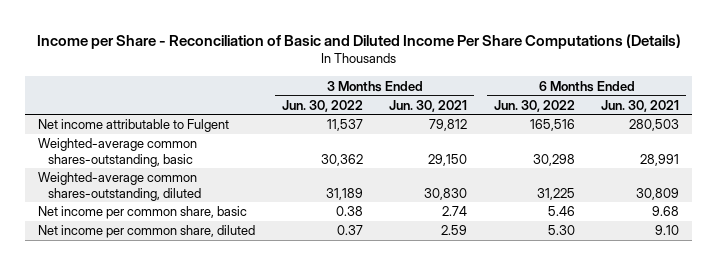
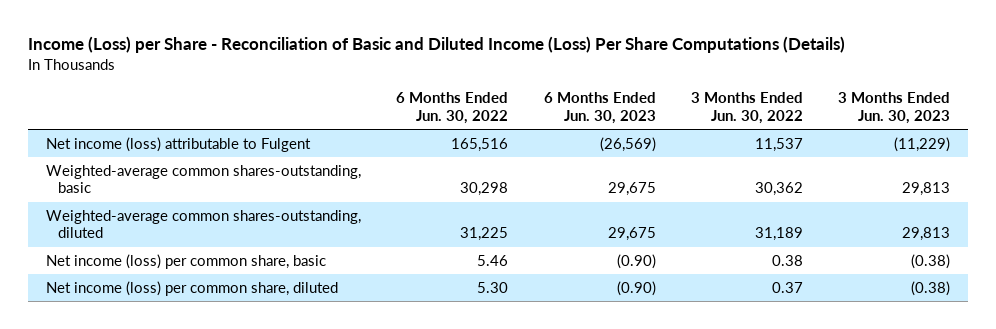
- Income per Share - Reconciliation of Basic and Diluted Income Per Share Computations (Details)
+ Income (Loss) per Share - Reconciliation of Basic and Diluted Income (Loss) Per Share Computations (Details)
- | 3 Months Ended Jun. 30, 2022 | 3 Months Ended Jun. 30, 2021 | 6 Months Ended Jun. 30, 2022 | 6 Months Ended Jun. 30, 2021
+ | 6 Months Ended Jun. 30, 2022 | 6 Months Ended Jun. 30, 2023 | 3 Months Ended Jun. 30, 2022 | 3 Months Ended Jun. 30, 2023
- Net income attributable to Fulgent | 11,537 | 79,812 | 165,516 | 280,503
+ Net income (loss) attributable to Fulgent | 165,516 | (26,569) | 11,537 | (11,229)
- Net income per common share, basic | 0.38 | 2.74 | 5.46 | 9.68
- Net income per common share, diluted | 0.37 | 2.59 | 5.30 | 9.10
+ Net income (loss) per common share, basic | 5.46 | (0.90) | 0.38 | (0.38)
+ Net income (loss) per common share, diluted | 5.30 | (0.90) | 0.37 | (0.38)

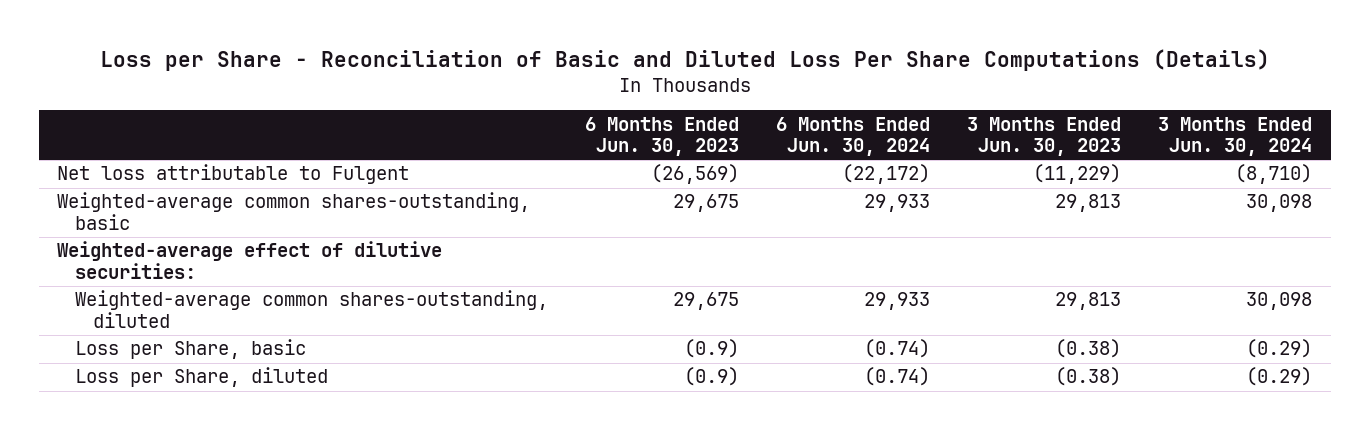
- Income (Loss) per Share - Reconciliation of Basic and Diluted Income (Loss) Per Share Computations (Details)
+ Loss per Share - Reconciliation of Basic and Diluted Loss Per Share Computations (Details)
- | 6 Months Ended Jun. 30, 2022 | 6 Months Ended Jun. 30, 2023 | 3 Months Ended Jun. 30, 2022 | 3 Months Ended Jun. 30, 2023
+ | 6 Months Ended Jun. 30, 2023 | 6 Months Ended Jun. 30, 2024 | 3 Months Ended Jun. 30, 2023 | 3 Months Ended Jun. 30, 2024
- Net income (loss) attributable to Fulgent | 165,516 | (26,569) | 11,537 | (11,229)
+ Net loss attributable to Fulgent | (26,569) | (22,172) | (11,229) | (8,710)
+ Weighted-average effect of dilutive securities:
- Net income (loss) per common share, basic | 5.46 | (0.90) | 0.38 | (0.38)
- Net income (loss) per common share, diluted | 5.30 | (0.90) | 0.37 | (0.38)
+ Loss per Share, basic | (0.9) | (0.74) | (0.38) | (0.29)
+ Loss per Share, diluted | (0.9) | (0.74) | (0.38) | (0.29)

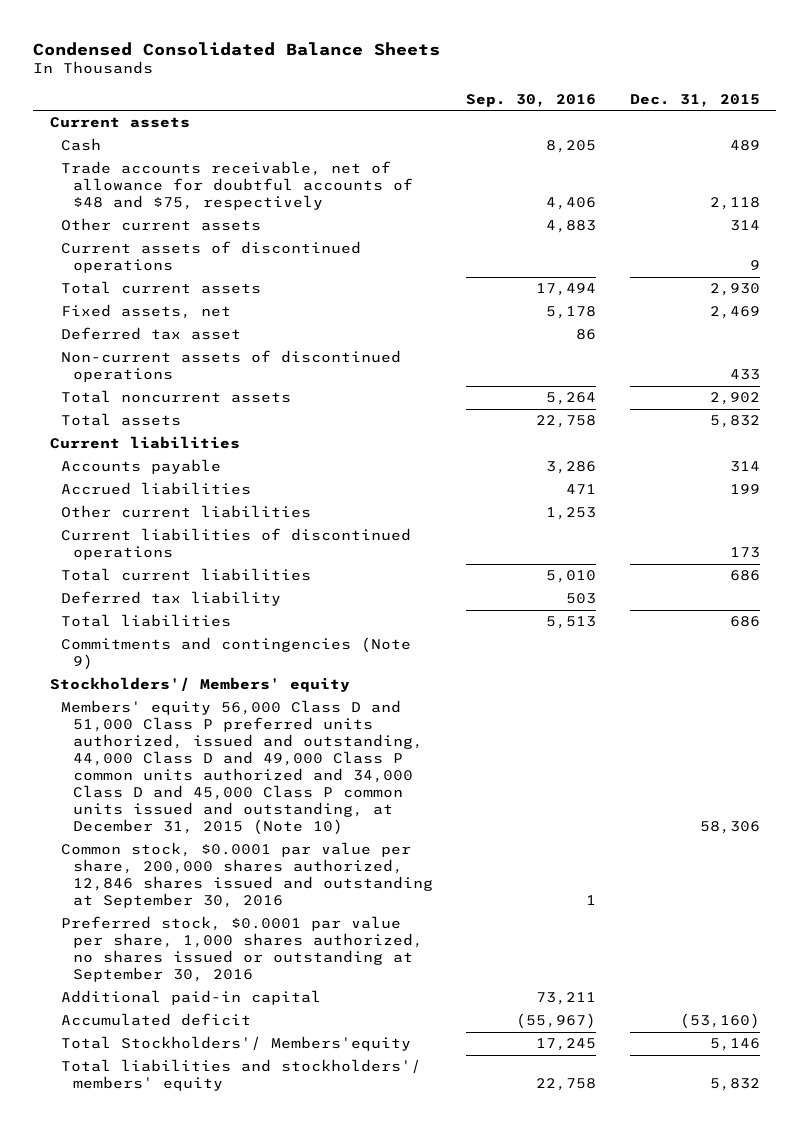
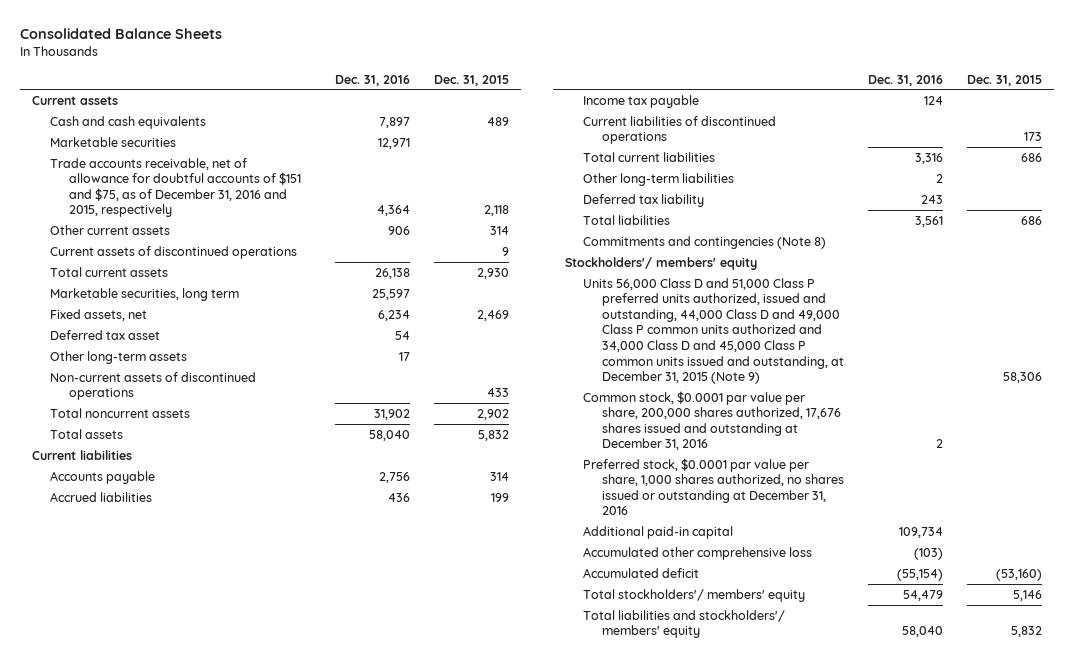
- Condensed Consolidated Balance Sheets
+ Consolidated Balance Sheets
- | Sep. 30, 2016 | Dec. 31, 2015
+ | Dec. 31, 2016 | Dec. 31, 2015
- Cash | 8,205 | 489
- Trade accounts receivable, net of allowance for doubtful accounts of $48 and $75, respectively | 4,406 | 2,118
+ Cash and cash equivalents | 7,897 | 489
+ Marketable securities | 12,971 |
+ Trade accounts receivable, net of allowance for doubtful accounts of $151 and $75, as of December 31, 2016 and 2015, respectively | 4,364 | 2,118
+ Marketable securities, long term | 25,597 |
+ Other long-term assets | 17 |
- Other current liabilities | 1,253 |
+ Income tax payable | 124 |
+ Other long-term liabilities | 2 |
- Commitments and contingencies (Note 9)
- Stockholders'/ Members' equity
- Members' equity 56,000 Class D and 51,000 Class P preferred units authorized, issued and outstanding, 44,000 Class D and 49,000 Class P common units authorized and 34,000 Class D and 45,000 Class P common units issued and outstanding, at December 31, 2015 (Note 10) | | 58,306
- Common stock, $0.0001 par value per share, 200,000 shares authorized, 12,846 shares issued and outstanding at September 30, 2016 | 1 |
- Preferred stock, $0.0001 par value per share, 1,000 shares authorized, no shares issued or outstanding at September 30, 2016
+ Commitments and contingencies (Note 8)
+ Stockholders'/ members' equity
+ Units 56,000 Class D and 51,000 Class P preferred units authorized, issued and outstanding, 44,000 Class D and 49,000 Class P common units authorized and 34,000 Class D and 45,000 Class P common units issued and outstanding, at December 31, 2015 (Note 9) | | 58,306
+ Common stock, $0.0001 par value per share, 200,000 shares authorized, 17,676 shares issued and outstanding at December 31, 2016 | 2 |
+ Preferred stock, $0.0001 par value per share, 1,000 shares authorized, no shares issued or outstanding at December 31, 2016
+ Accumulated other comprehensive loss | (103) |
- Total Stockholders'/ Members'equity | 17,245 | 5,146
+ Total stockholders'/ members' equity | 54,479 | 5,146

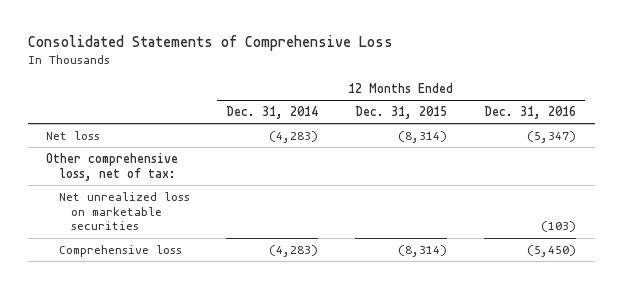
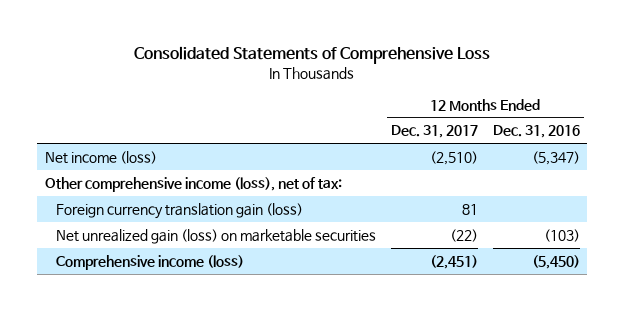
- | 12 Months Ended Dec. 31, 2014 | 12 Months Ended Dec. 31, 2015 | 12 Months Ended Dec. 31, 2016
+ | 12 Months Ended Dec. 31, 2017 | 12 Months Ended Dec. 31, 2016
- Net loss | (4,283) | (8,314) | (5,347)
- Other comprehensive loss, net of tax:
- Net unrealized loss on marketable securities | | | (103)
- Comprehensive loss | (4,283) | (8,314) | (5,450)
+ Net income (loss) | (2,510) | (5,347)
+ Other comprehensive income (loss), net of tax:
+ Foreign currency translation gain (loss) | 81 |
+ Net unrealized gain (loss) on marketable securities | (22) | (103)
+ Comprehensive income (loss) | (2,451) | (5,450)

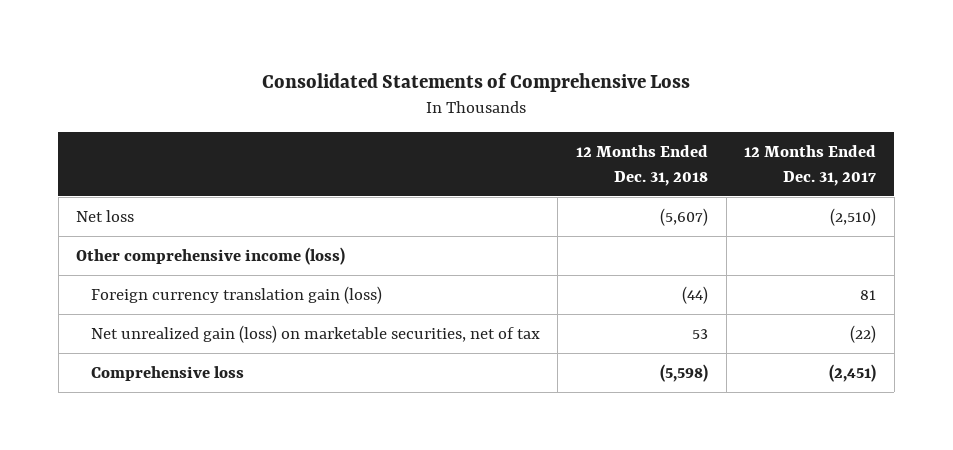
- | 12 Months Ended Dec. 31, 2017 | 12 Months Ended Dec. 31, 2016
+ | 12 Months Ended Dec. 31, 2018 | 12 Months Ended Dec. 31, 2017
- Net income (loss) | (2,510) | (5,347)
- Other comprehensive income (loss), net of tax:
+ Net loss | (5,607) | (2,510)
+ Other comprehensive income (loss)
- Net unrealized gain (loss) on marketable securities | (22) | (103)
- Comprehensive income (loss) | (2,451) | (5,450)
+ Net unrealized gain (loss) on marketable securities, net of tax | 53 | (22)
+ Comprehensive loss | (5,598) | (2,451)

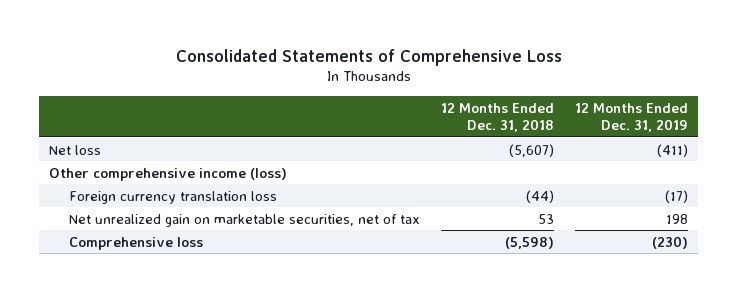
- | 12 Months Ended Dec. 31, 2018 | 12 Months Ended Dec. 31, 2017
+ | 12 Months Ended Dec. 31, 2018 | 12 Months Ended Dec. 31, 2019
- Foreign currency translation gain (loss) | (44) | 81
- Net unrealized gain (loss) on marketable securities, net of tax | 53 | (22)
+ Foreign currency translation loss | (44) | (17)
+ Net unrealized gain on marketable securities, net of tax | 53 | 198

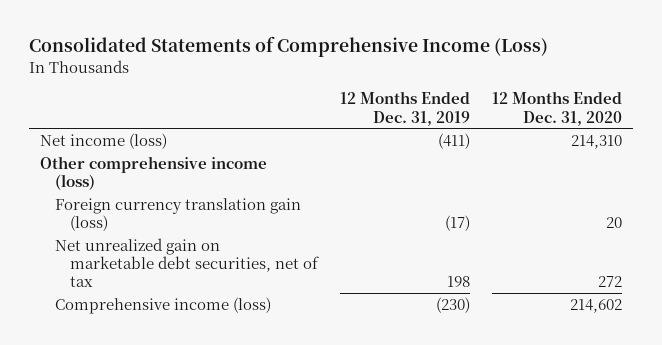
- Consolidated Statements of Comprehensive Loss
+ Consolidated Statements of Comprehensive Income (Loss)
- | 12 Months Ended Dec. 31, 2018 | 12 Months Ended Dec. 31, 2019
+ | 12 Months Ended Dec. 31, 2019 | 12 Months Ended Dec. 31, 2020
- Net loss | (5,607) | (411)
+ Net income (loss) | (411) | 214,310
- Foreign currency translation loss | (44) | (17)
- Net unrealized gain on marketable securities, net of tax | 53 | 198
- Comprehensive loss | (5,598) | (230)
+ Foreign currency translation gain (loss) | (17) | 20
+ Net unrealized gain on marketable debt securities, net of tax | 198 | 272
+ Comprehensive income (loss) | (230) | 214,602

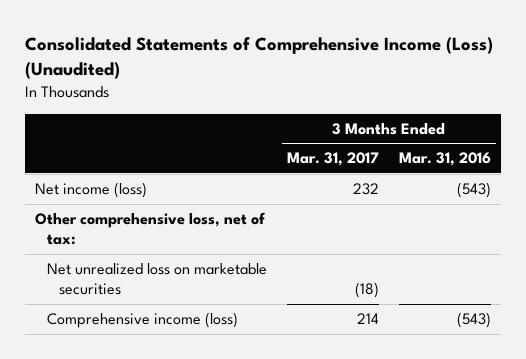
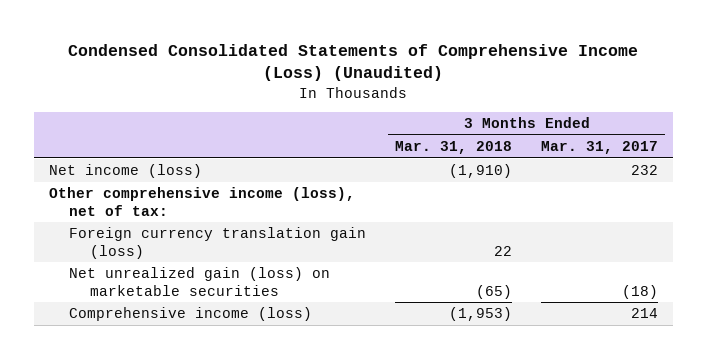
- Consolidated Statements of Comprehensive Income (Loss) (Unaudited)
+ Condensed Consolidated Statements of Comprehensive Income (Loss) (Unaudited)
- | 3 Months Ended Mar. 31, 2017 | 3 Months Ended Mar. 31, 2016
+ | 3 Months Ended Mar. 31, 2018 | 3 Months Ended Mar. 31, 2017
- Other comprehensive loss, net of tax:
- Net unrealized loss on marketable securities | (18) |
+ Other comprehensive income (loss), net of tax:
+ Foreign currency translation gain (loss) | 22 |
+ Net unrealized gain (loss) on marketable securities | (65) | (18)

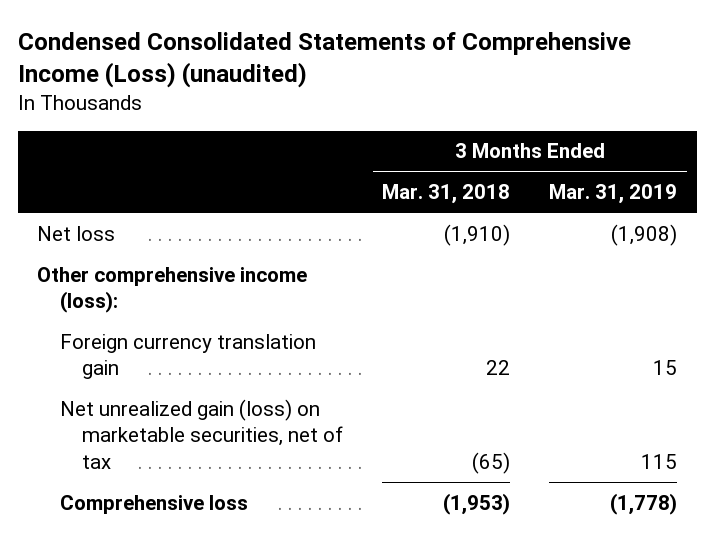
- Condensed Consolidated Statements of Comprehensive Income (Loss) (Unaudited)
+ Condensed Consolidated Statements of Comprehensive Income (Loss) (unaudited)
- | 3 Months Ended Mar. 31, 2018 | 3 Months Ended Mar. 31, 2017
+ | 3 Months Ended Mar. 31, 2018 | 3 Months Ended Mar. 31, 2019
- Net income (loss) | (1,910) | 232
- Other comprehensive income (loss), net of tax:
- Foreign currency translation gain (loss) | 22 |
- Net unrealized gain (loss) on marketable securities | (65) | (18)
- Comprehensive income (loss) | (1,953) | 214
+ Net loss | (1,910) | (1,908)
+ Other comprehensive income (loss):
+ Foreign currency translation gain | 22 | 15
+ Net unrealized gain (loss) on marketable securities, net of tax | (65) | 115
+ Comprehensive loss | (1,953) | (1,778)

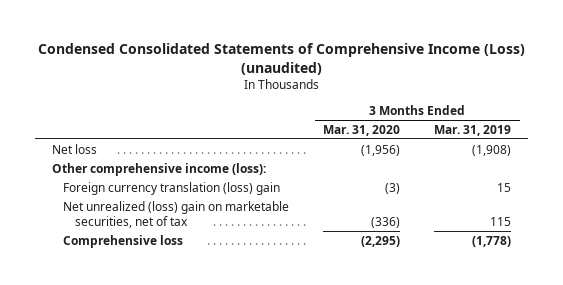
- | 3 Months Ended Mar. 31, 2018 | 3 Months Ended Mar. 31, 2019
+ | 3 Months Ended Mar. 31, 2020 | 3 Months Ended Mar. 31, 2019
- Foreign currency translation gain | 22 | 15
- Net unrealized gain (loss) on marketable securities, net of tax | (65) | 115
+ Foreign currency translation (loss) gain | (3) | 15
+ Net unrealized (loss) gain on marketable securities, net of tax | (336) | 115

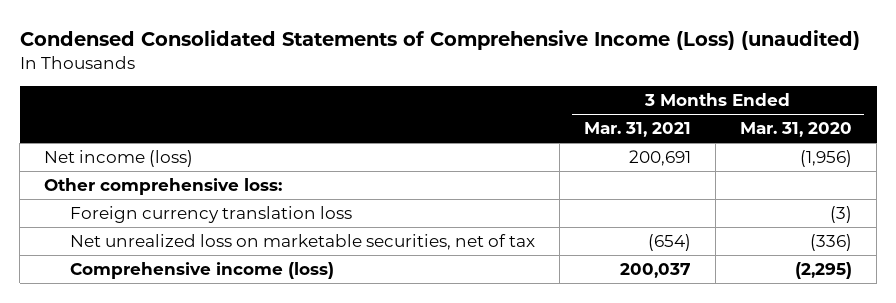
- | 3 Months Ended Mar. 31, 2020 | 3 Months Ended Mar. 31, 2019
+ | 3 Months Ended Mar. 31, 2021 | 3 Months Ended Mar. 31, 2020
- Net loss | (1,956) | (1,908)
- Other comprehensive income (loss):
- Foreign currency translation (loss) gain | (3) | 15
- Net unrealized (loss) gain on marketable securities, net of tax | (336) | 115
- Comprehensive loss | (2,295) | (1,778)
+ Net income (loss) | 200,691 | (1,956)
+ Other comprehensive loss:
+ Foreign currency translation loss | | (3)
+ Net unrealized loss on marketable securities, net of tax | (654) | (336)
+ Comprehensive income (loss) | 200,037 | (2,295)

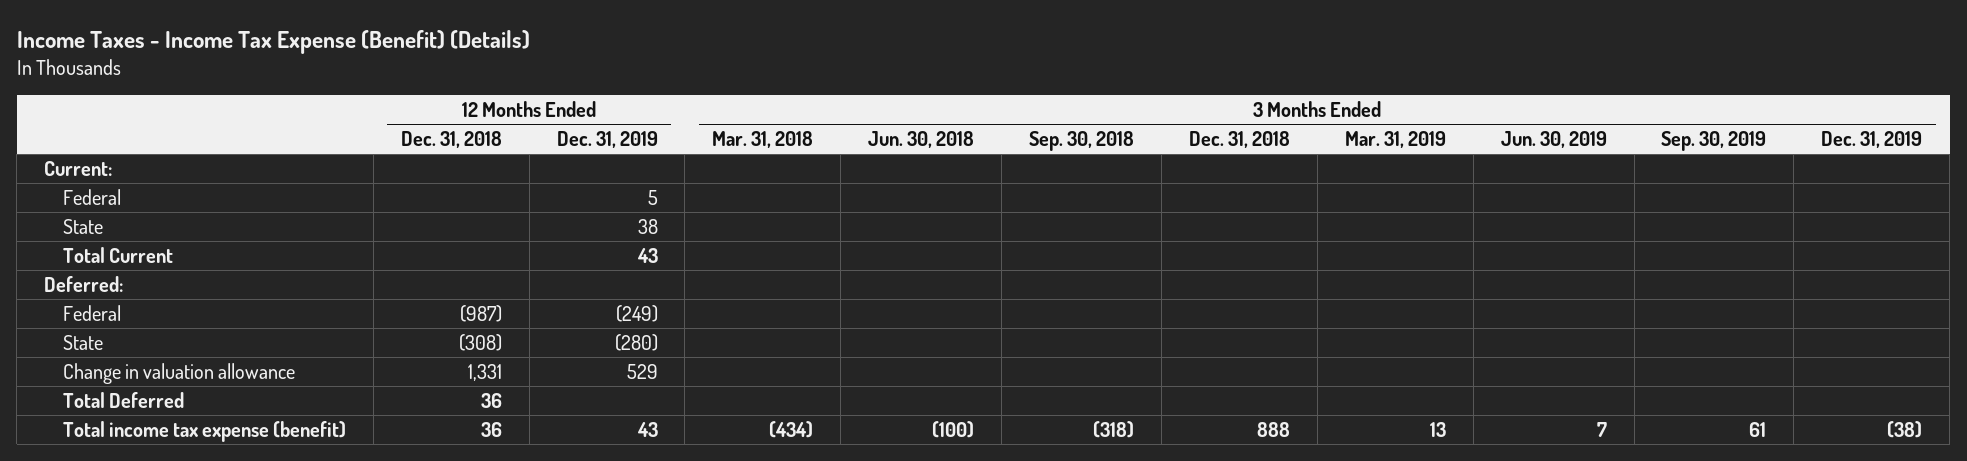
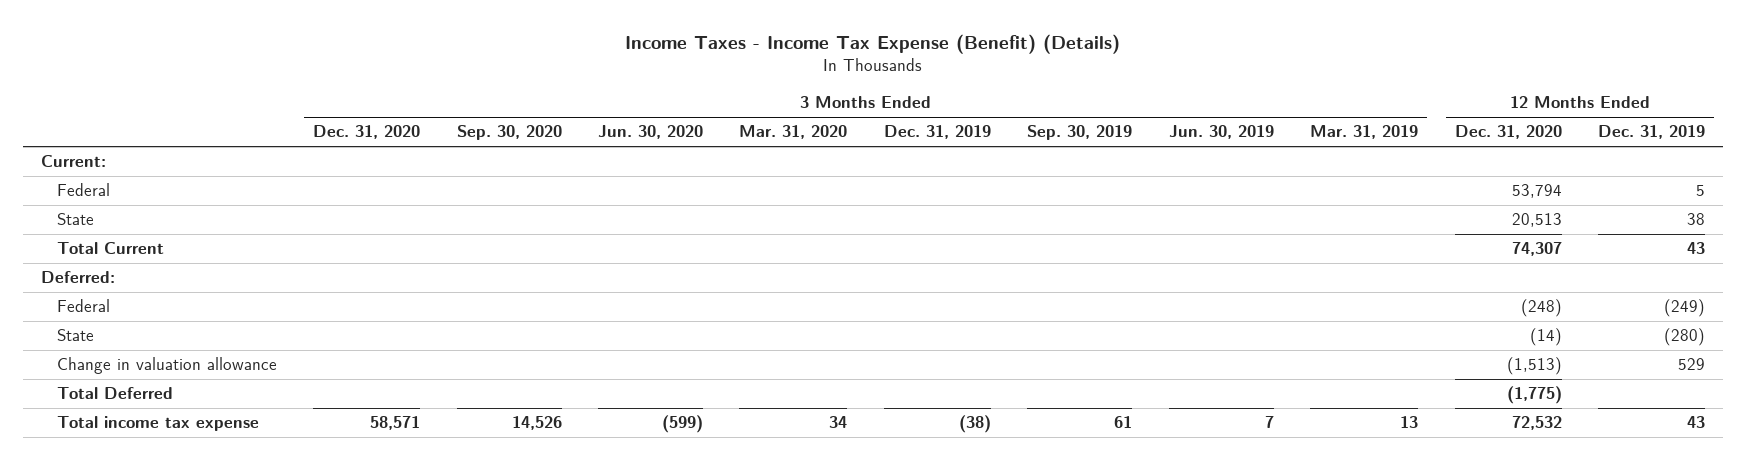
- | 12 Months Ended Dec. 31, 2018 | 12 Months Ended Dec. 31, 2019 | 3 Months Ended Mar. 31, 2018 | 3 Months Ended Jun. 30, 2018 | 3 Months Ended Sep. 30, 2018 | 3 Months Ended Dec. 31, 2018 | 3 Months Ended Mar. 31, 2019 | 3 Months Ended Jun. 30, 2019 | 3 Months Ended Sep. 30, 2019 | 3 Months Ended Dec. 31, 2019
+ | 3 Months Ended Dec. 31, 2020 | 3 Months Ended Sep. 30, 2020 | 3 Months Ended Jun. 30, 2020 | 3 Months Ended Mar. 31, 2020 | 3 Months Ended Dec. 31, 2019 | 3 Months Ended Sep. 30, 2019 | 3 Months Ended Jun. 30, 2019 | 3 Months Ended Mar. 31, 2019 | 12 Months Ended Dec. 31, 2020 | 12 Months Ended Dec. 31, 2019
- Total income tax expense (benefit) | 36 | 43 | (434) | (100) | (318) | 888 | 13 | 7 | 61 | (38)
+ Total income tax expense | 58,571 | 14,526 | (599) | 34 | (38) | 61 | 7 | 13 | 72,532 | 43

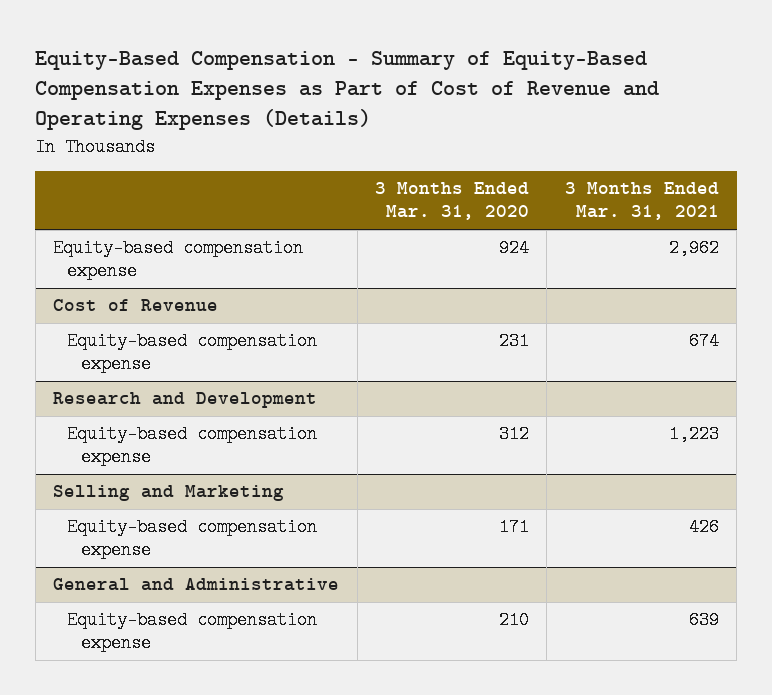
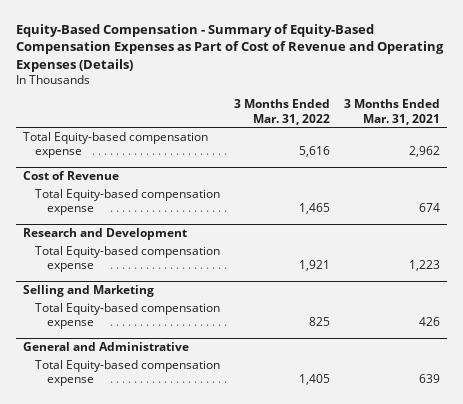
- | 3 Months Ended Mar. 31, 2020 | 3 Months Ended Mar. 31, 2021
+ | 3 Months Ended Mar. 31, 2022 | 3 Months Ended Mar. 31, 2021
- Equity-based compensation expense | 924 | 2,962
+ Total Equity-based compensation expense | 5,616 | 2,962
@ Cost of Revenue
- Equity-based compensation expense | 231 | 674
+ Total Equity-based compensation expense | 1,465 | 674
@ Research and Development
- Equity-based compensation expense | 312 | 1,223
+ Total Equity-based compensation expense | 1,921 | 1,223
@ Selling and Marketing
- Equity-based compensation expense | 171 | 426
+ Total Equity-based compensation expense | 825 | 426
@ General and Administrative
- Equity-based compensation expense | 210 | 639
+ Total Equity-based compensation expense | 1,405 | 639

